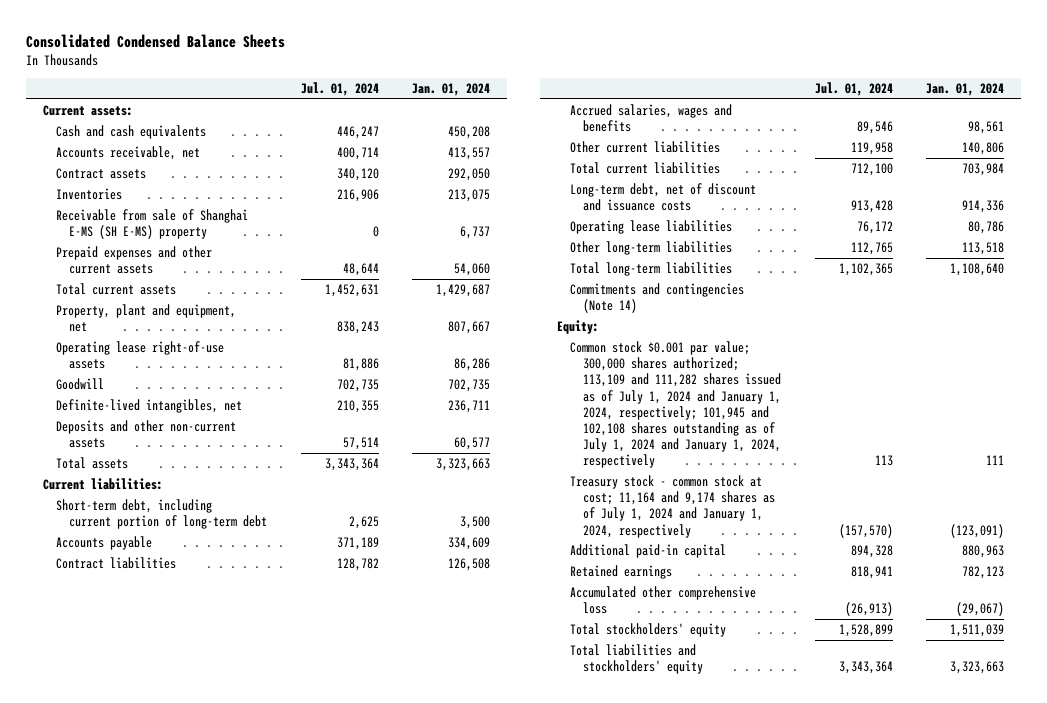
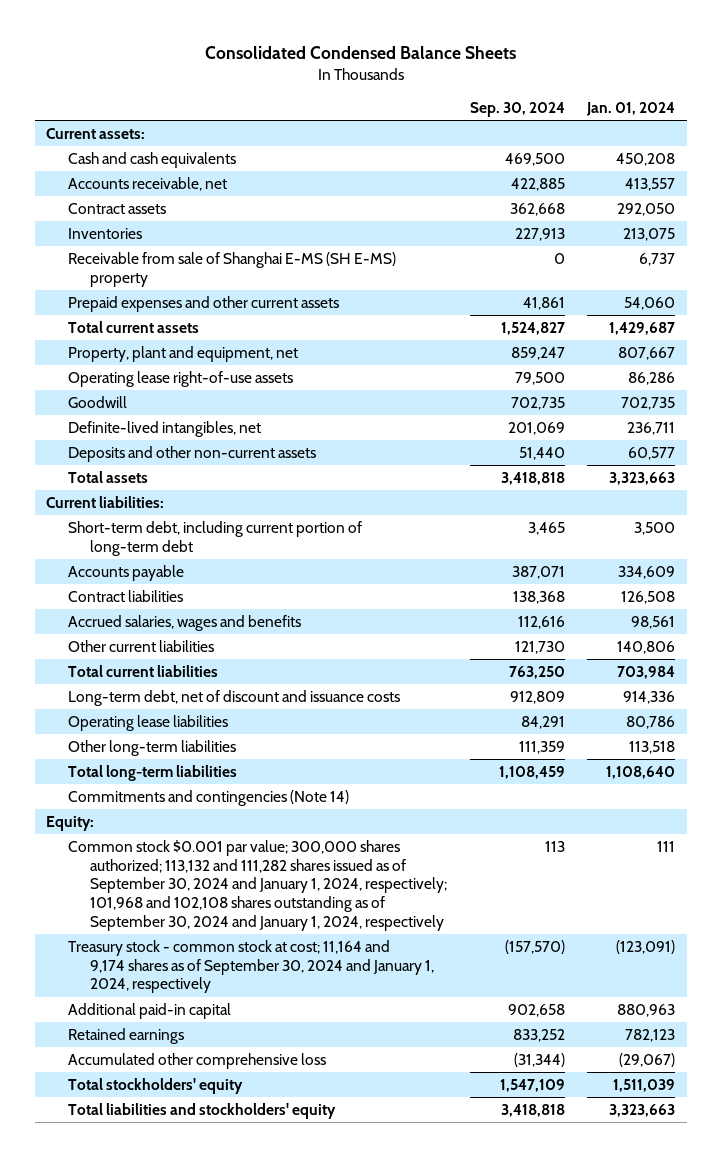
- | Jul. 01, 2024 | Jan. 01, 2024
+ | Sep. 30, 2024 | Jan. 01, 2024
- Common stock $0.001 par value; 300,000 shares authorized; 113,109 and 111,282 shares issued as of July 1, 2024 and January 1, 2024, respectively; 101,945 and 102,108 shares outstanding as of July 1, 2024 and January 1, 2024, respectively | 113 | 111
- Treasury stock - common stock at cost; 11,164 and 9,174 shares as of July 1, 2024 and January 1, 2024, respectively | (157,570) | (123,091)
+ Common stock $0.001 par value; 300,000 shares authorized; 113,132 and 111,282 shares issued as of September 30, 2024 and January 1, 2024, respectively; 101,968 and 102,108 shares outstanding as of September 30, 2024 and January 1, 2024, respectively | 113 | 111
+ Treasury stock - common stock at cost; 11,164 and 9,174 shares as of September 30, 2024 and January 1, 2024, respectively | (157,570) | (123,091)

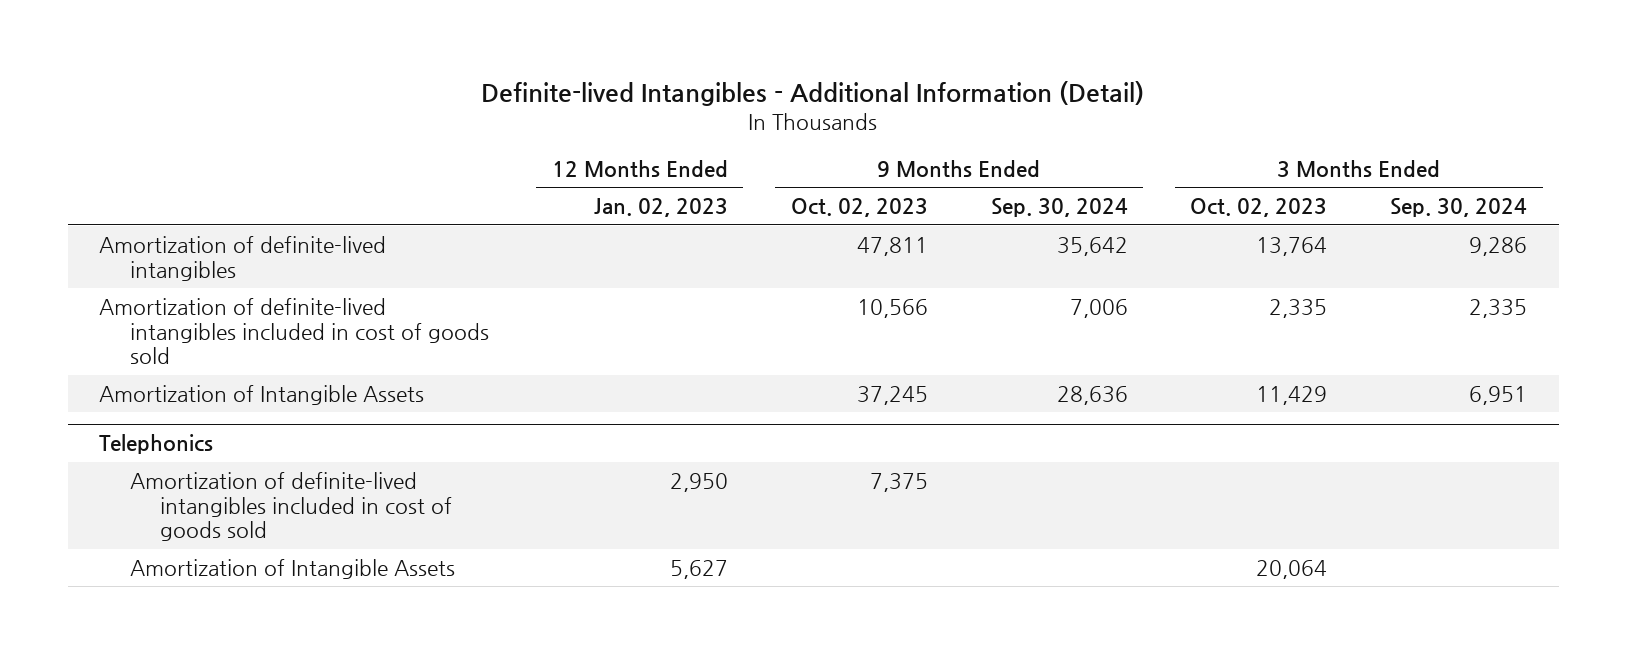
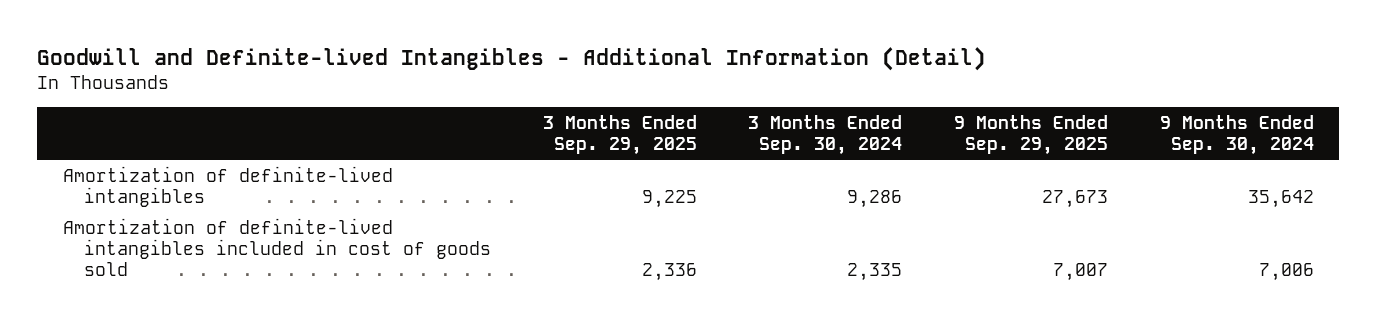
- Definite-lived Intangibles - Additional Information (Detail)
+ Goodwill and Definite-lived Intangibles - Additional Information (Detail)
- | 12 Months Ended Jan. 02, 2023 | 9 Months Ended Oct. 02, 2023 | 9 Months Ended Sep. 30, 2024 | 3 Months Ended Oct. 02, 2023 | 3 Months Ended Sep. 30, 2024
+ | 3 Months Ended Sep. 29, 2025 | 3 Months Ended Sep. 30, 2024 | 9 Months Ended Sep. 29, 2025 | 9 Months Ended Sep. 30, 2024
- Amortization of Intangible Assets | | 37,245 | 28,636 | 11,429 | 6,951
- Telephonics
- Amortization of definite-lived intangibles included in cost of goods sold | 2,950 | 7,375 | | |
- Amortization of Intangible Assets | 5,627 | | | 20,064 |

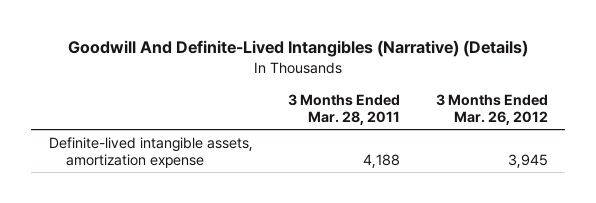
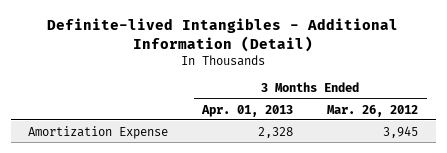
- Goodwill And Definite-Lived Intangibles (Narrative) (Details)
+ Definite-lived Intangibles - Additional Information (Detail)
- | 3 Months Ended Mar. 28, 2011 | 3 Months Ended Mar. 26, 2012
+ | 3 Months Ended Apr. 01, 2013 | 3 Months Ended Mar. 26, 2012
- Definite-lived intangible assets, amortization expense | 4,188 | 3,945
+ Amortization Expense | 2,328 | 3,945

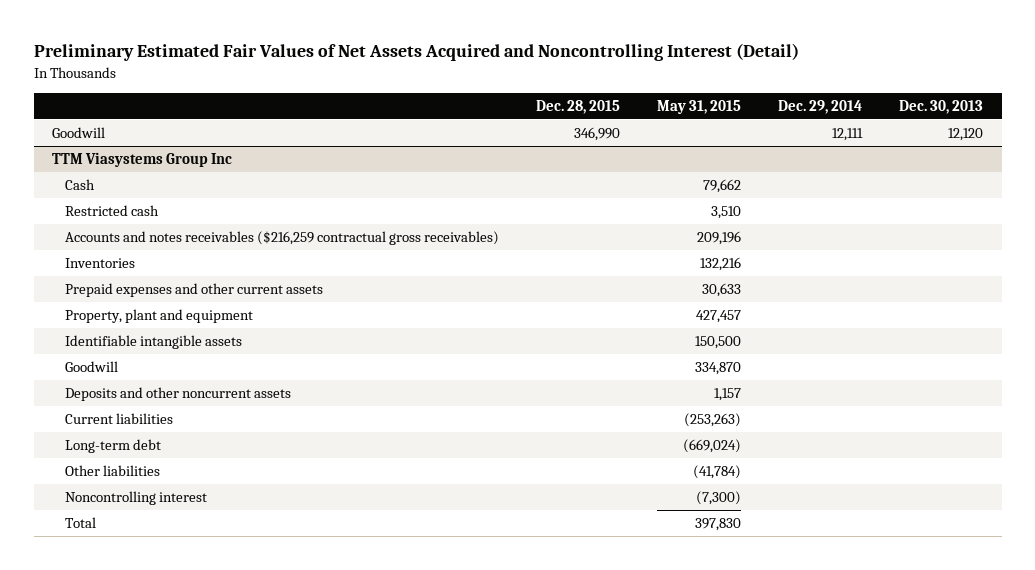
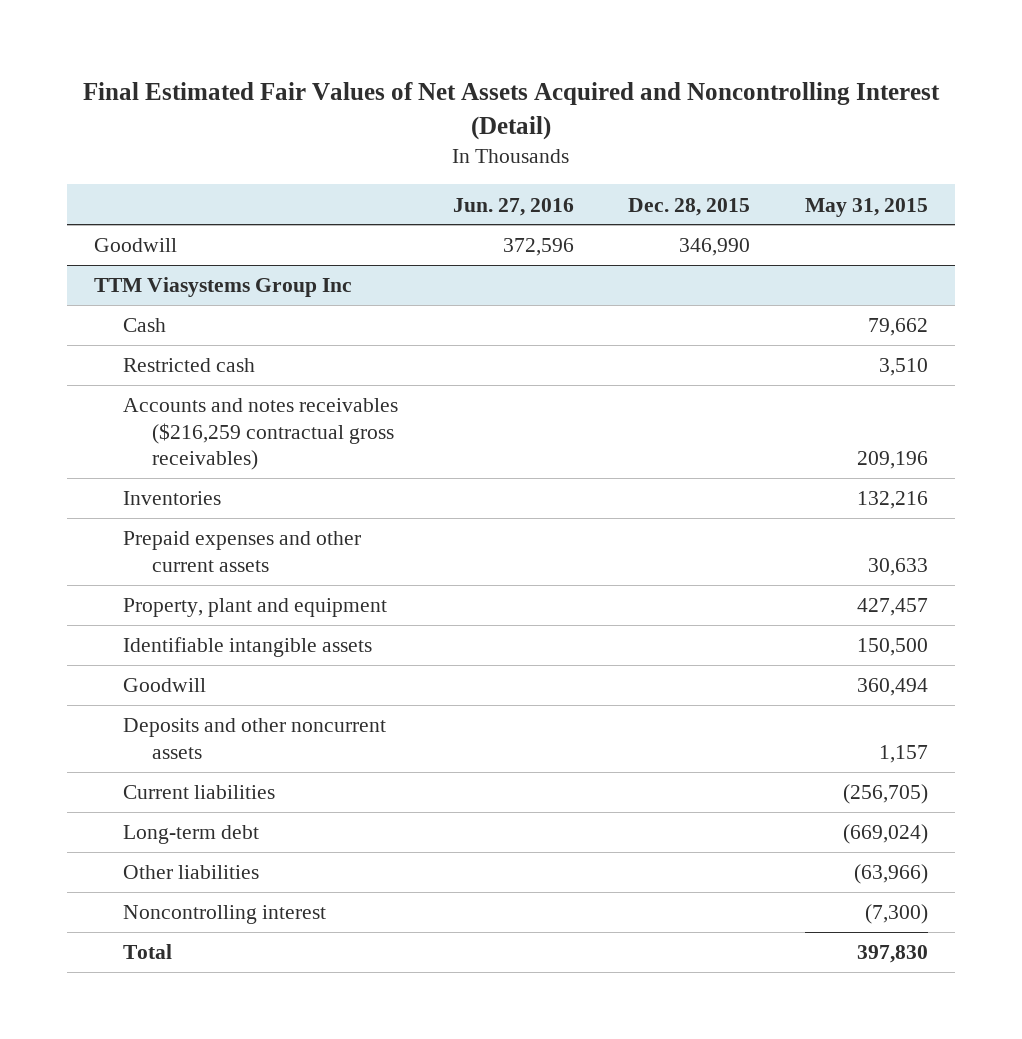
- Preliminary Estimated Fair Values of Net Assets Acquired and Noncontrolling Interest (Detail)
+ Final Estimated Fair Values of Net Assets Acquired and Noncontrolling Interest (Detail)
- | Dec. 28, 2015 | May 31, 2015 | Dec. 29, 2014 | Dec. 30, 2013
+ | Jun. 27, 2016 | Dec. 28, 2015 | May 31, 2015
@ TTM Viasystems Group Inc
- Goodwill | | 334,870 | |
+ Goodwill | | | 360,494
- Current liabilities | | (253,263) | |
+ Current liabilities | | | (256,705)
- Other liabilities | | (41,784) | |
+ Other liabilities | | | (63,966)

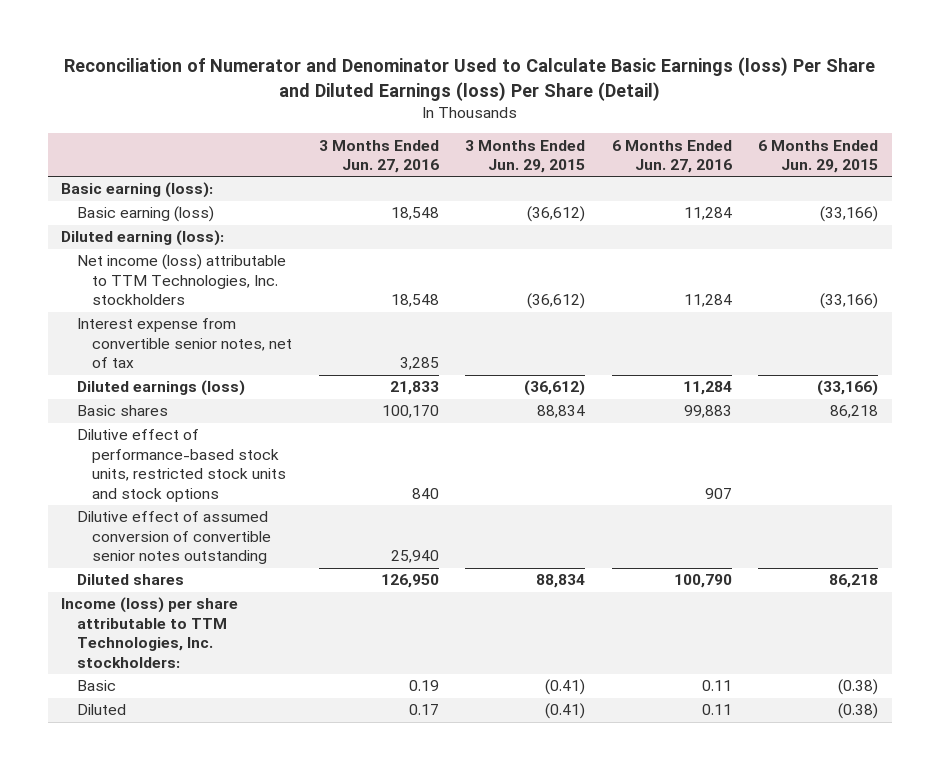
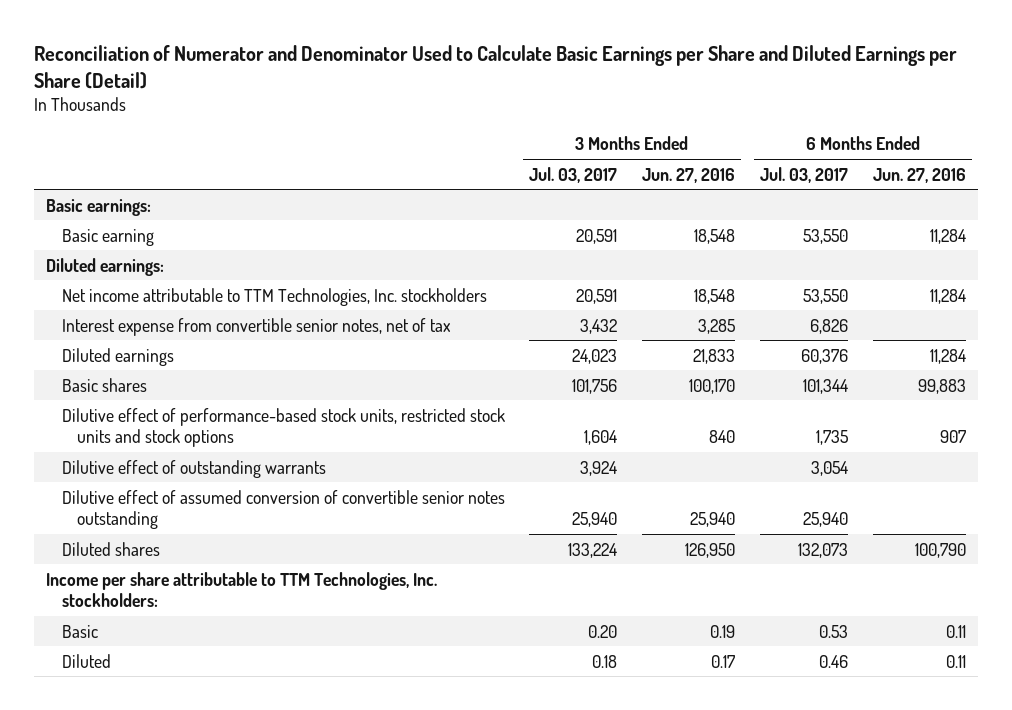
- Reconciliation of Numerator and Denominator Used to Calculate Basic Earnings (loss) Per Share and Diluted Earnings (loss) Per Share (Detail)
+ Reconciliation of Numerator and Denominator Used to Calculate Basic Earnings per Share and Diluted Earnings per Share (Detail)
- | 3 Months Ended Jun. 27, 2016 | 3 Months Ended Jun. 29, 2015 | 6 Months Ended Jun. 27, 2016 | 6 Months Ended Jun. 29, 2015
+ | 3 Months Ended Jul. 03, 2017 | 3 Months Ended Jun. 27, 2016 | 6 Months Ended Jul. 03, 2017 | 6 Months Ended Jun. 27, 2016
- Basic earning (loss):
- Basic earning (loss) | 18,548 | (36,612) | 11,284 | (33,166)
- Diluted earning (loss):
- Net income (loss) attributable to TTM Technologies, Inc. stockholders | 18,548 | (36,612) | 11,284 | (33,166)
+ Basic earnings:
+ Basic earning | 20,591 | 18,548 | 53,550 | 11,284
+ Diluted earnings:
+ Net income attributable to TTM Technologies, Inc. stockholders | 20,591 | 18,548 | 53,550 | 11,284
- Diluted earnings (loss) | 21,833 | (36,612) | 11,284 | (33,166)
+ Diluted earnings | 24,023 | 21,833 | 60,376 | 11,284
+ Dilutive effect of outstanding warrants | 3,924 | | 3,054 |
- Income (loss) per share attributable to TTM Technologies, Inc. stockholders:
+ Income per share attributable to TTM Technologies, Inc. stockholders:

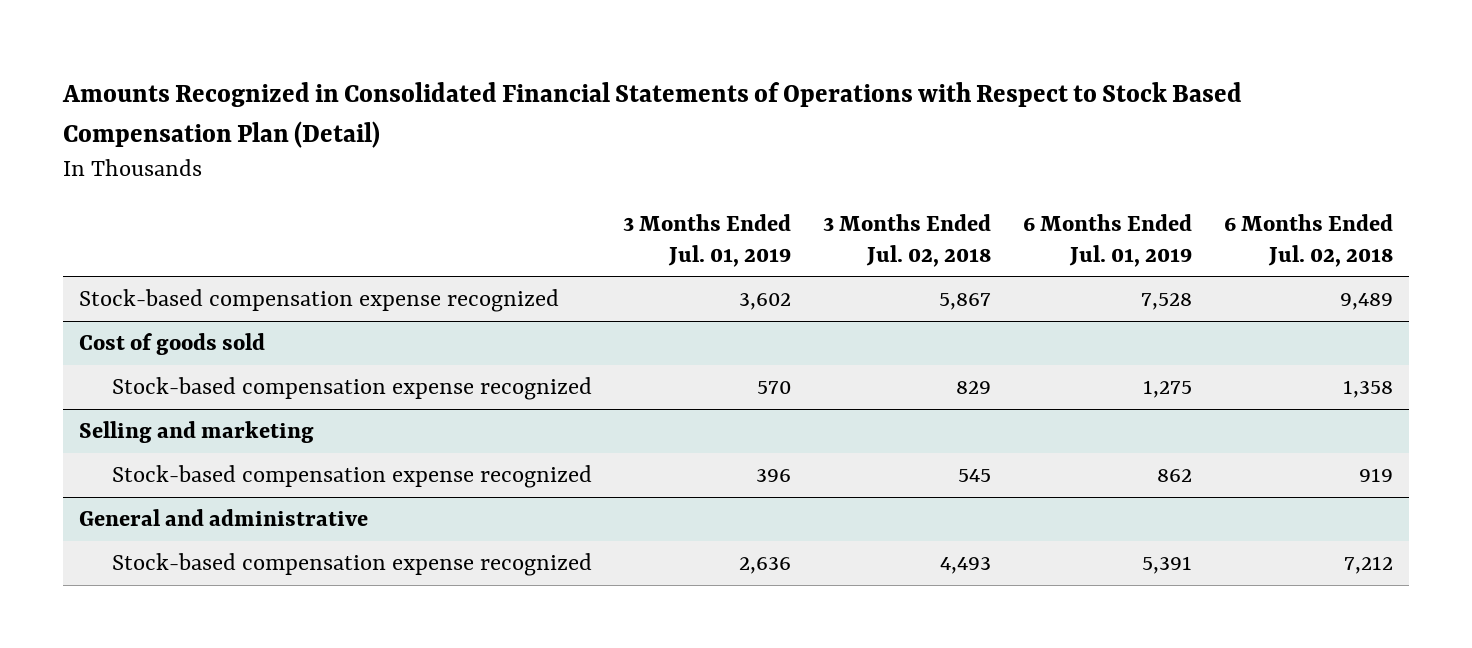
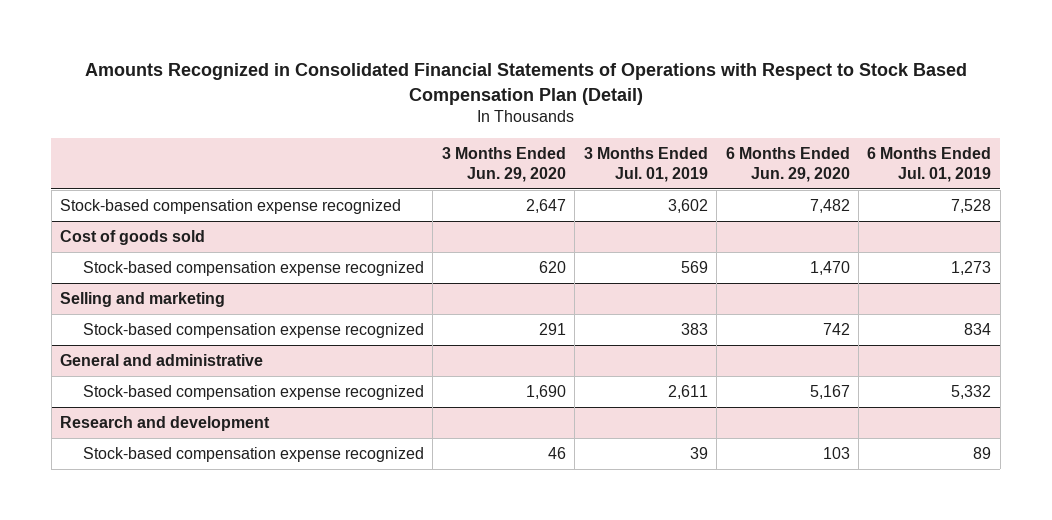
- | 3 Months Ended Jul. 01, 2019 | 3 Months Ended Jul. 02, 2018 | 6 Months Ended Jul. 01, 2019 | 6 Months Ended Jul. 02, 2018
+ | 3 Months Ended Jun. 29, 2020 | 3 Months Ended Jul. 01, 2019 | 6 Months Ended Jun. 29, 2020 | 6 Months Ended Jul. 01, 2019
@ Cost of goods sold
- Stock-based compensation expense recognized | 570 | 829 | 1,275 | 1,358
+ Stock-based compensation expense recognized | 620 | 569 | 1,470 | 1,273
@ Selling and marketing
- Stock-based compensation expense recognized | 396 | 545 | 862 | 919
+ Stock-based compensation expense recognized | 291 | 383 | 742 | 834
@ General and administrative
- Stock-based compensation expense recognized | 2,636 | 4,493 | 5,391 | 7,212
+ Stock-based compensation expense recognized | 1,690 | 2,611 | 5,167 | 5,332
+ Research and development
+ Stock-based compensation expense recognized | 46 | 39 | 103 | 89

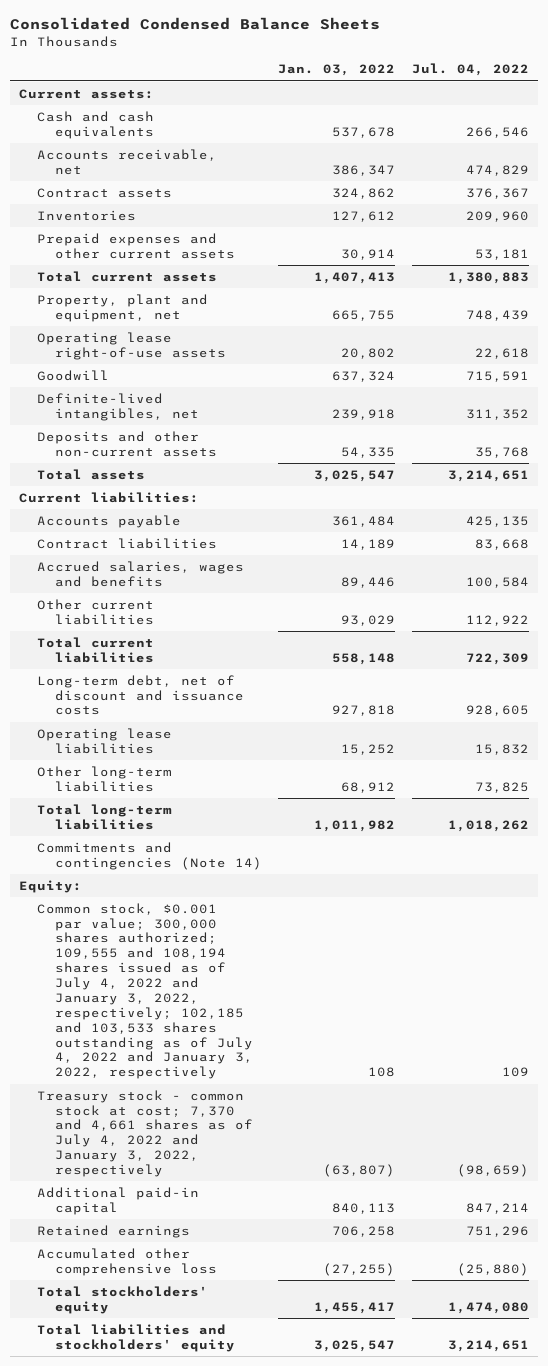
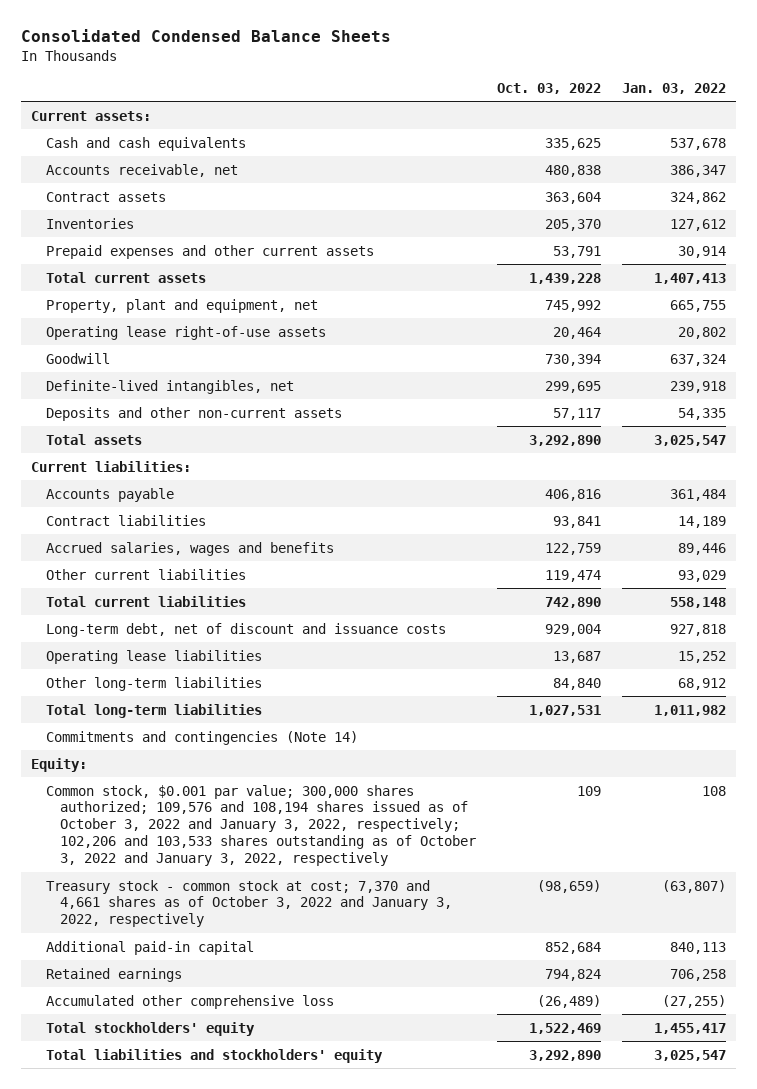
- | Jan. 03, 2022 | Jul. 04, 2022
+ | Oct. 03, 2022 | Jan. 03, 2022
- Common stock, $0.001 par value; 300,000 shares authorized; 109,555 and 108,194 shares issued as of July 4, 2022 and January 3, 2022, respectively; 102,185 and 103,533 shares outstanding as of July 4, 2022 and January 3, 2022, respectively | 108 | 109
- Treasury stock - common stock at cost; 7,370 and 4,661 shares as of July 4, 2022 and January 3, 2022, respectively | (63,807) | (98,659)
+ Common stock, $0.001 par value; 300,000 shares authorized; 109,576 and 108,194 shares issued as of October 3, 2022 and January 3, 2022, respectively; 102,206 and 103,533 shares outstanding as of October 3, 2022 and January 3, 2022, respectively | 109 | 108
+ Treasury stock - common stock at cost; 7,370 and 4,661 shares as of October 3, 2022 and January 3, 2022, respectively | (98,659) | (63,807)

